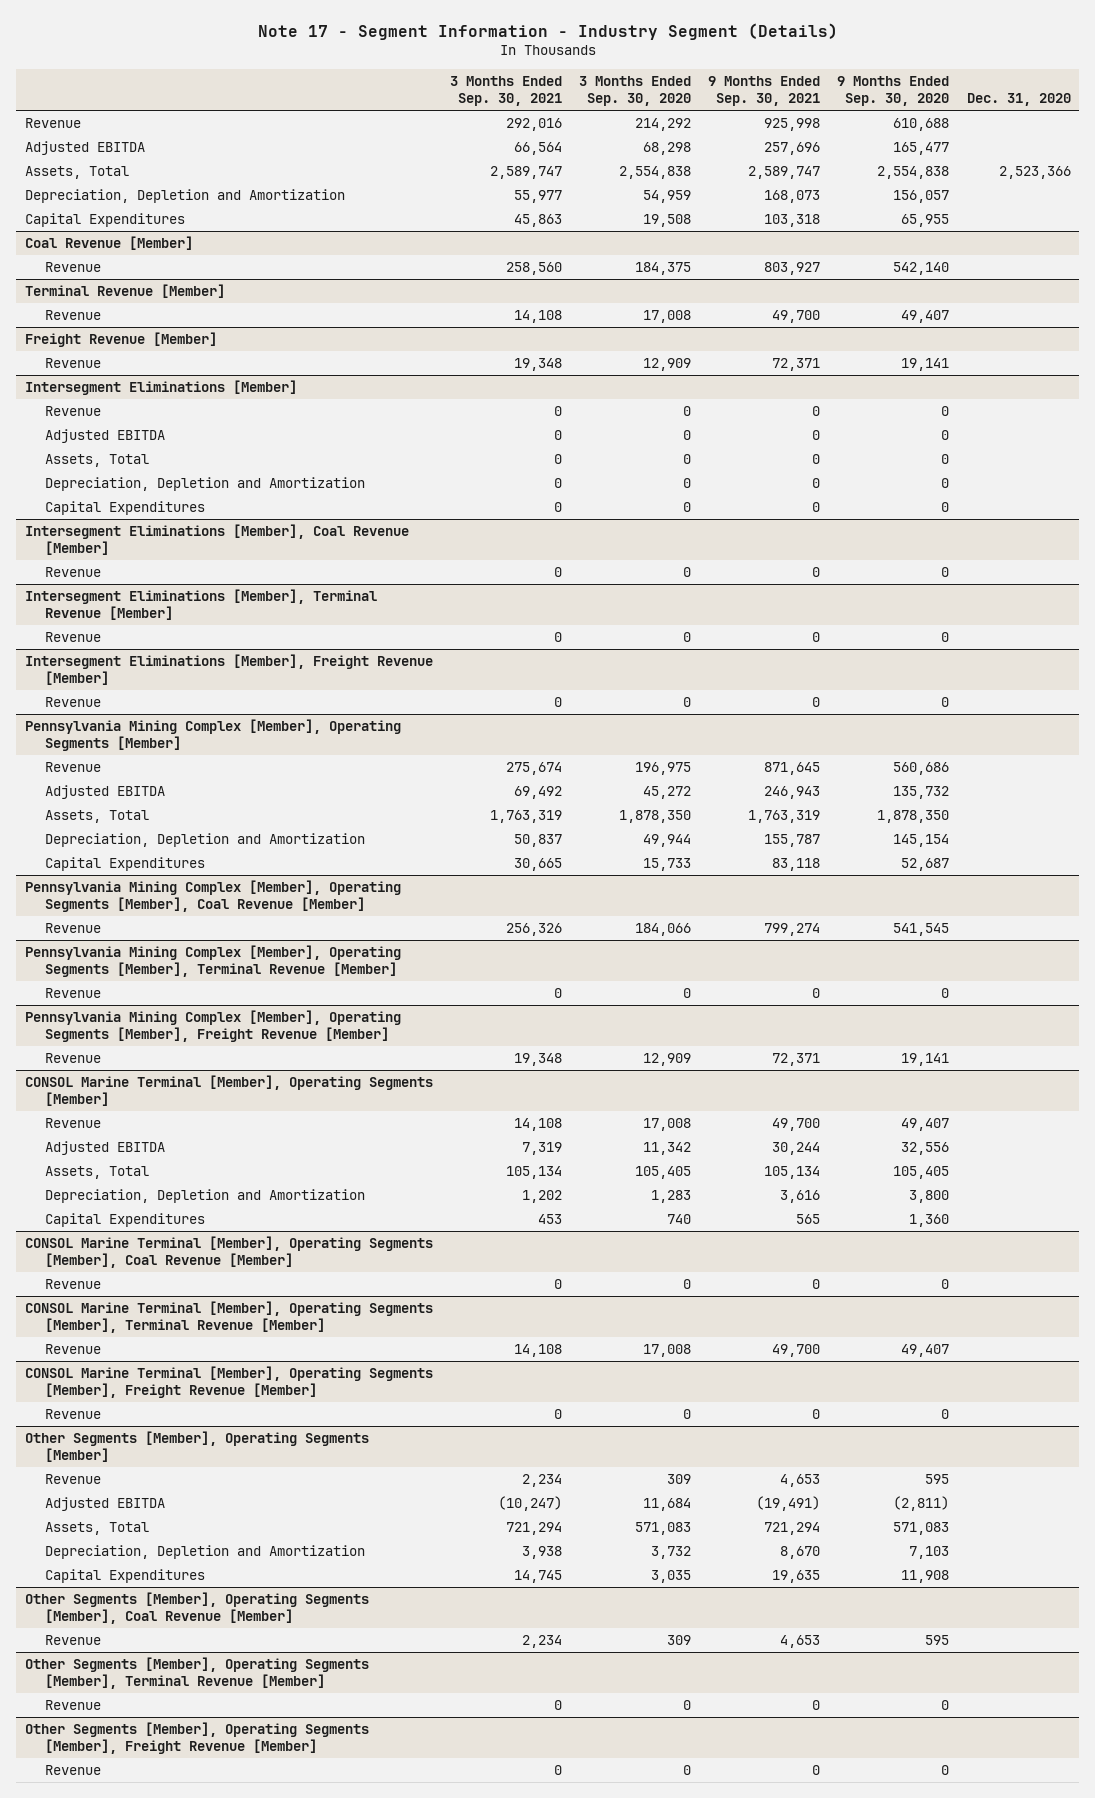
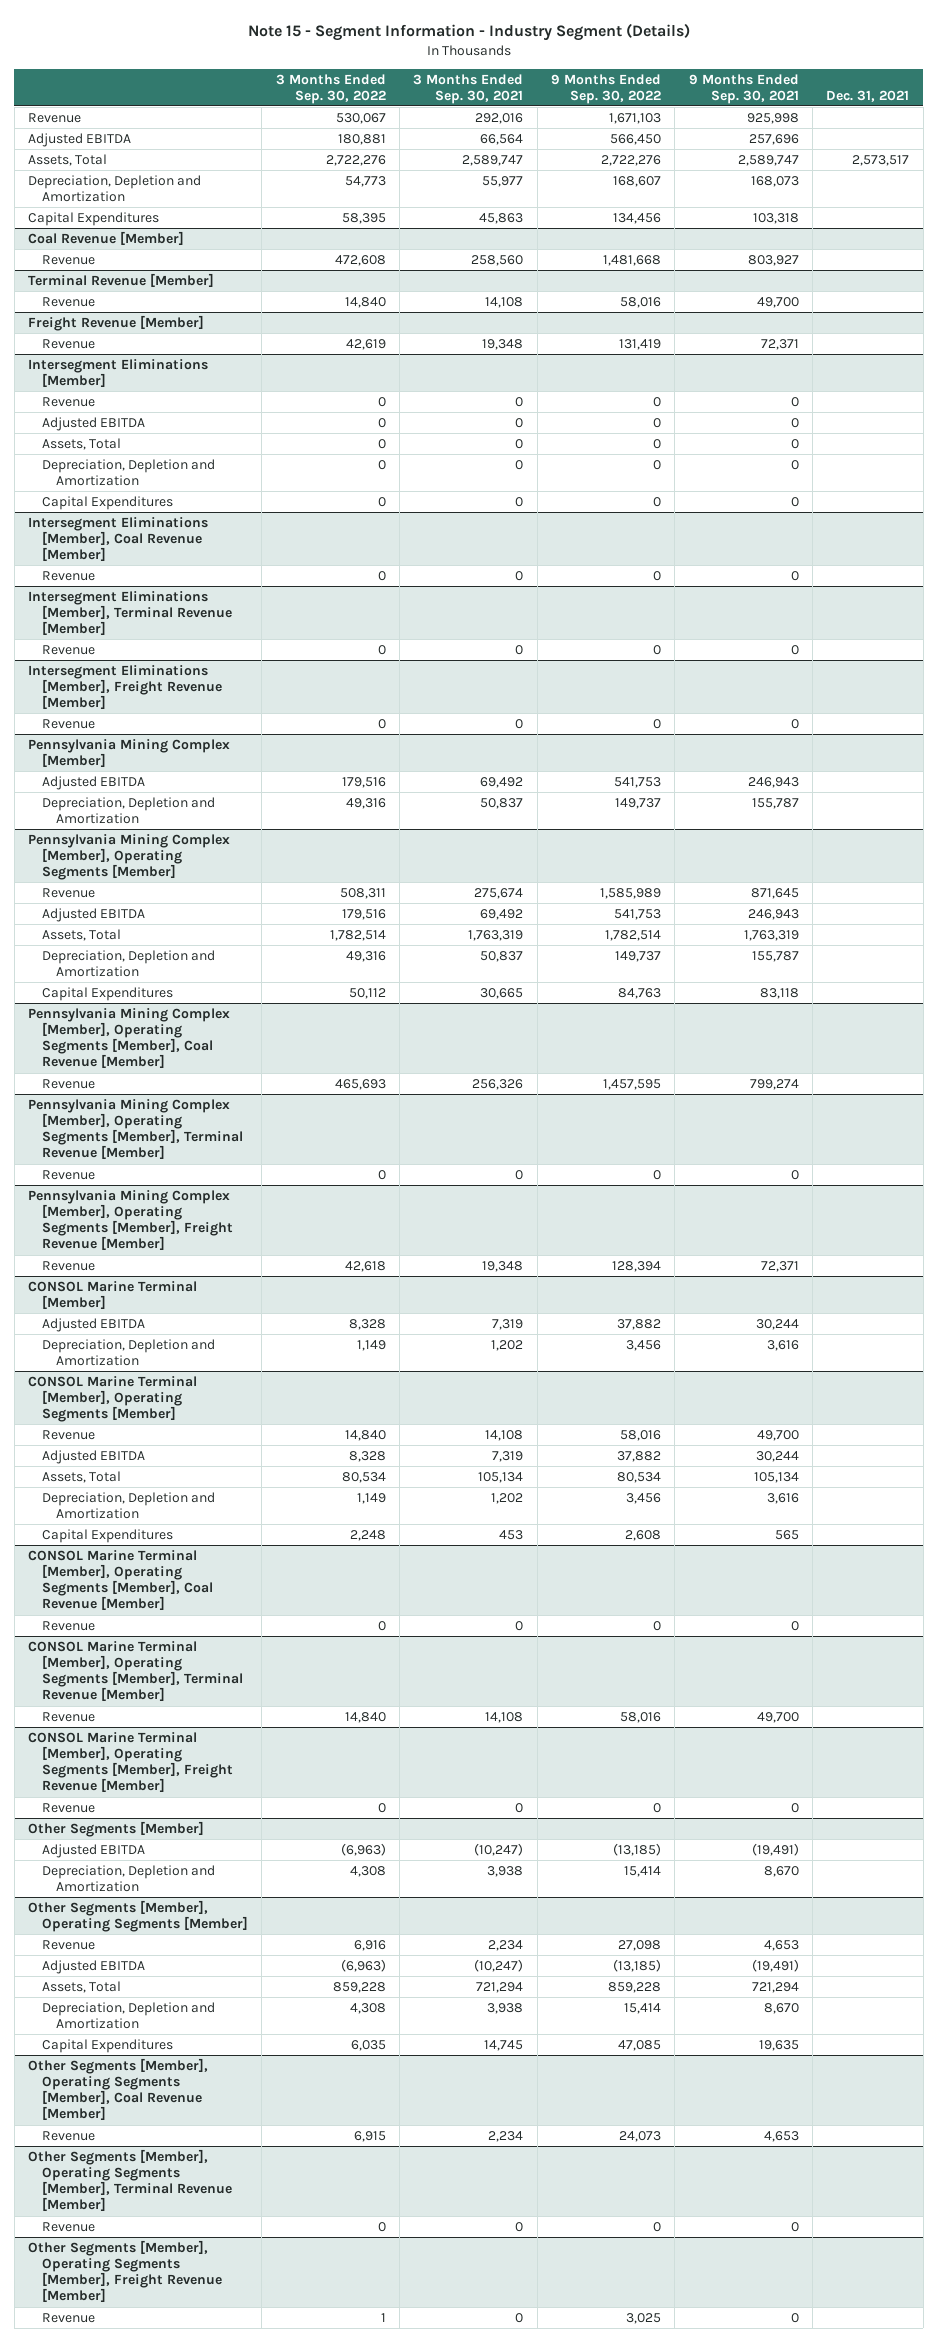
- Note 17 - Segment Information - Industry Segment (Details)
+ Note 15 - Segment Information - Industry Segment (Details)
- | 3 Months Ended Sep. 30, 2021 | 3 Months Ended Sep. 30, 2020 | 9 Months Ended Sep. 30, 2021 | 9 Months Ended Sep. 30, 2020 | Dec. 31, 2020
+ | 3 Months Ended Sep. 30, 2022 | 3 Months Ended Sep. 30, 2021 | 9 Months Ended Sep. 30, 2022 | 9 Months Ended Sep. 30, 2021 | Dec. 31, 2021
+ Pennsylvania Mining Complex [Member]
+ Adjusted EBITDA | 179,516 | 69,492 | 541,753 | 246,943 |
+ Depreciation, Depletion and Amortization | 49,316 | 50,837 | 149,737 | 155,787 |
+ CONSOL Marine Terminal [Member]
+ Adjusted EBITDA | 8,328 | 7,319 | 37,882 | 30,244 |
+ Depreciation, Depletion and Amortization | 1,149 | 1,202 | 3,456 | 3,616 |
+ Other Segments [Member]
+ Adjusted EBITDA | (6,963) | (10,247) | (13,185) | (19,491) |
+ Depreciation, Depletion and Amortization | 4,308 | 3,938 | 15,414 | 8,670 |

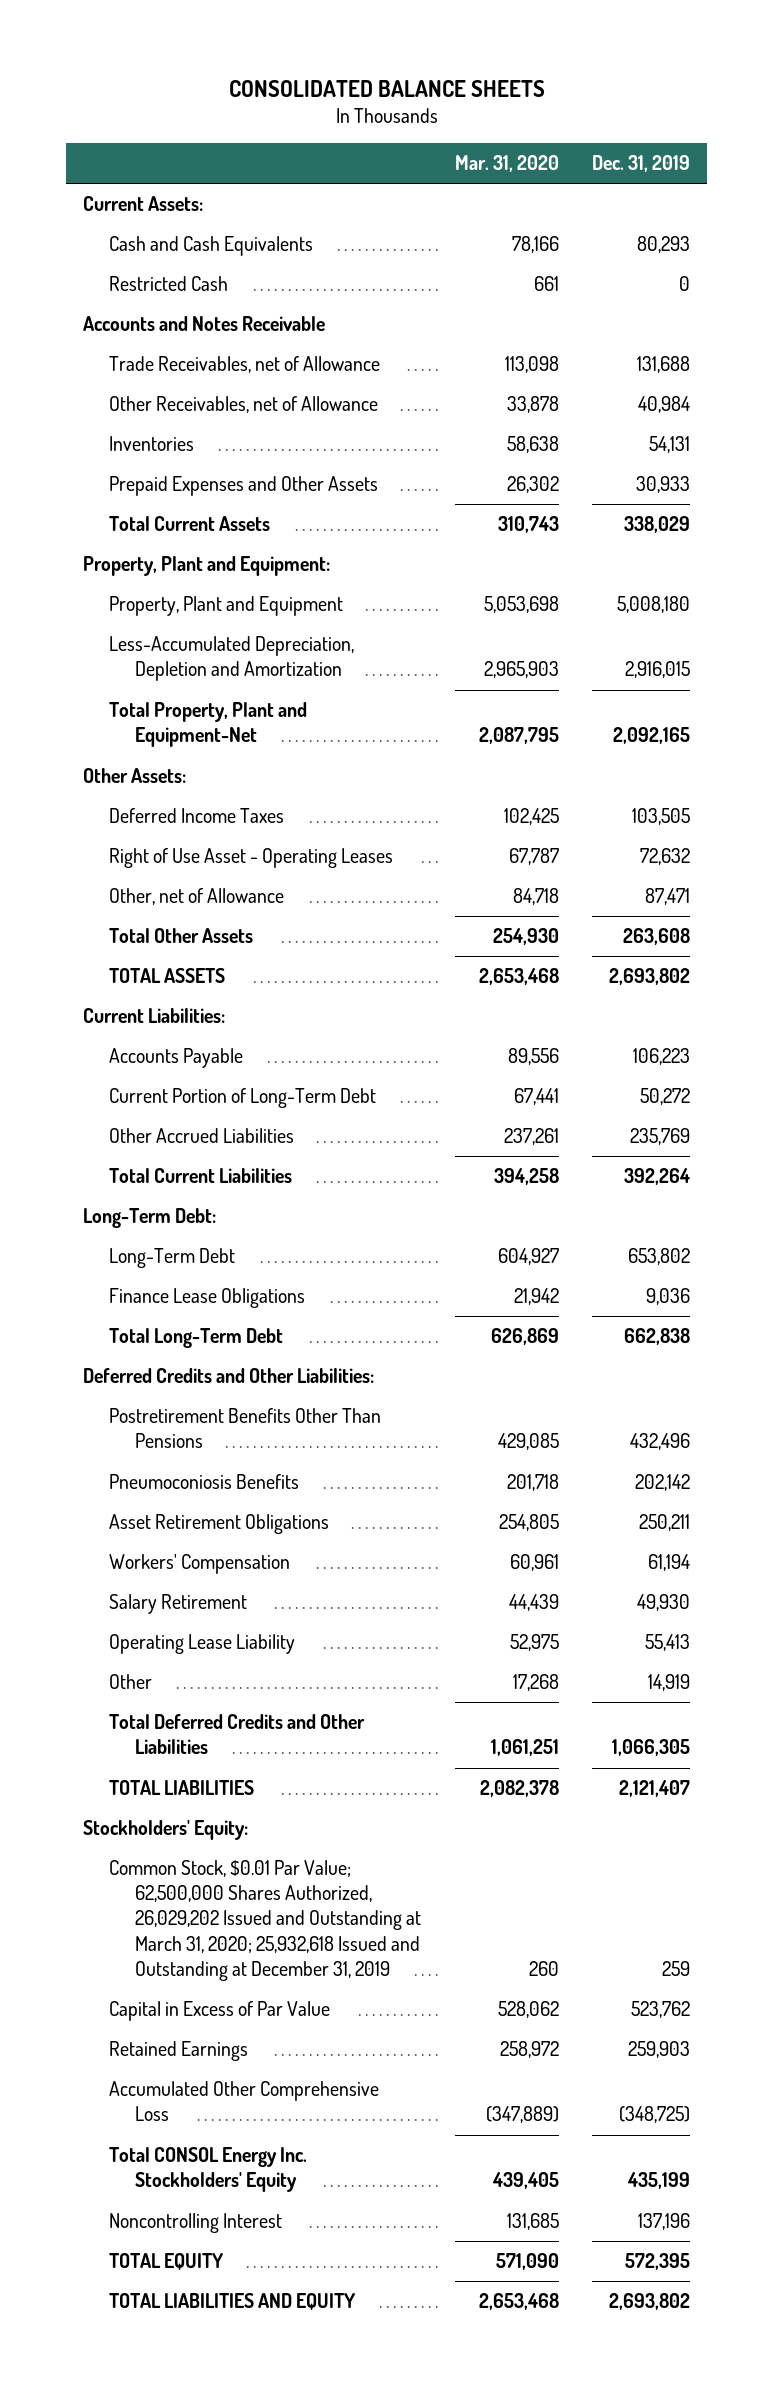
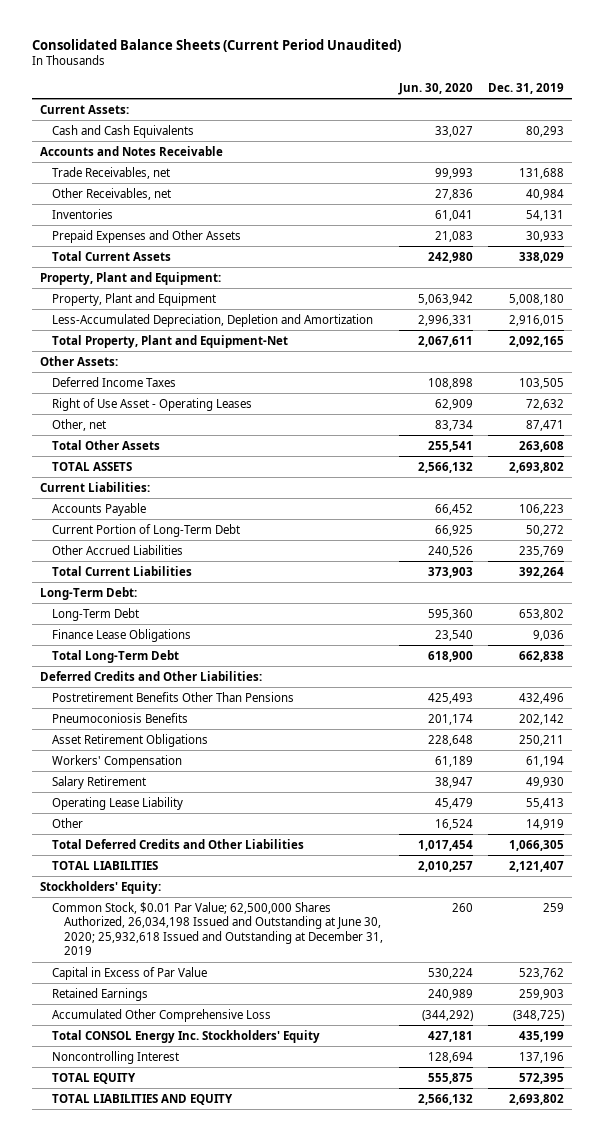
- CONSOLIDATED BALANCE SHEETS
+ Consolidated Balance Sheets (Current Period Unaudited)
- | Mar. 31, 2020 | Dec. 31, 2019
+ | Jun. 30, 2020 | Dec. 31, 2019
- Restricted Cash | 661 | 0
- Trade Receivables, net of Allowance | 113,098 | 131,688
- Other Receivables, net of Allowance | 33,878 | 40,984
+ Trade Receivables, net | 99,993 | 131,688
+ Other Receivables, net | 27,836 | 40,984
- Other, net of Allowance | 84,718 | 87,471
+ Other, net | 83,734 | 87,471
- Common Stock, $0.01 Par Value; 62,500,000 Shares Authorized, 26,029,202 Issued and Outstanding at March 31, 2020; 25,932,618 Issued and Outstanding at December 31, 2019 | 260 | 259
+ Common Stock, $0.01 Par Value; 62,500,000 Shares Authorized, 26,034,198 Issued and Outstanding at June 30, 2020; 25,932,618 Issued and Outstanding at December 31, 2019 | 260 | 259

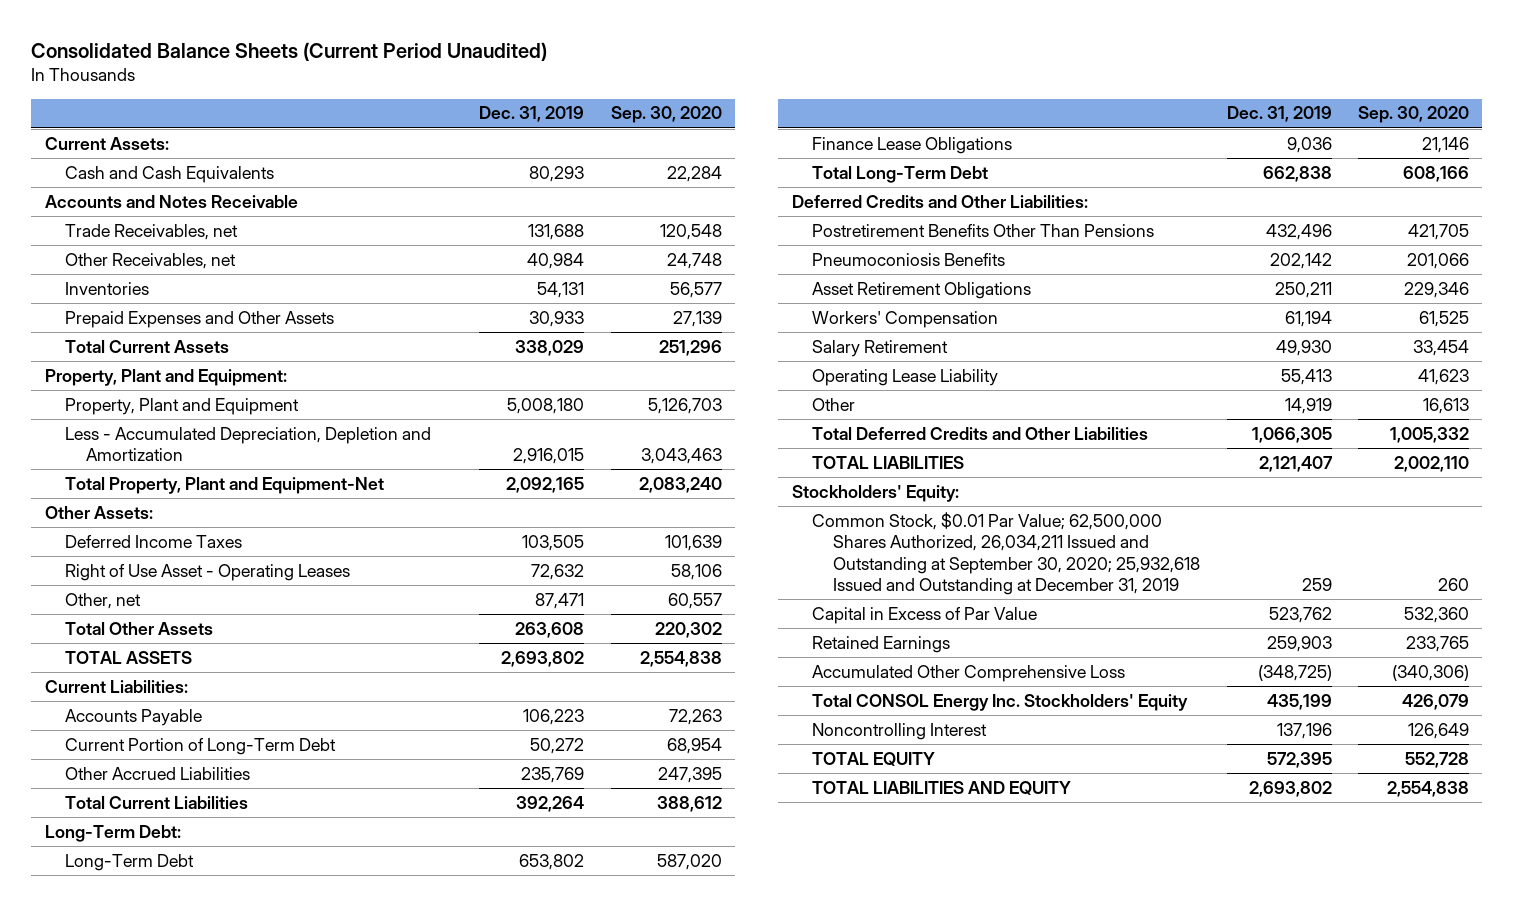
- | Jun. 30, 2020 | Dec. 31, 2019
+ | Dec. 31, 2019 | Sep. 30, 2020
- Less-Accumulated Depreciation, Depletion and Amortization | 2,996,331 | 2,916,015
+ Less - Accumulated Depreciation, Depletion and Amortization | 2,916,015 | 3,043,463
- Common Stock, $0.01 Par Value; 62,500,000 Shares Authorized, 26,034,198 Issued and Outstanding at June 30, 2020; 25,932,618 Issued and Outstanding at December 31, 2019 | 260 | 259
+ Common Stock, $0.01 Par Value; 62,500,000 Shares Authorized, 26,034,211 Issued and Outstanding at September 30, 2020; 25,932,618 Issued and Outstanding at December 31, 2019 | 259 | 260

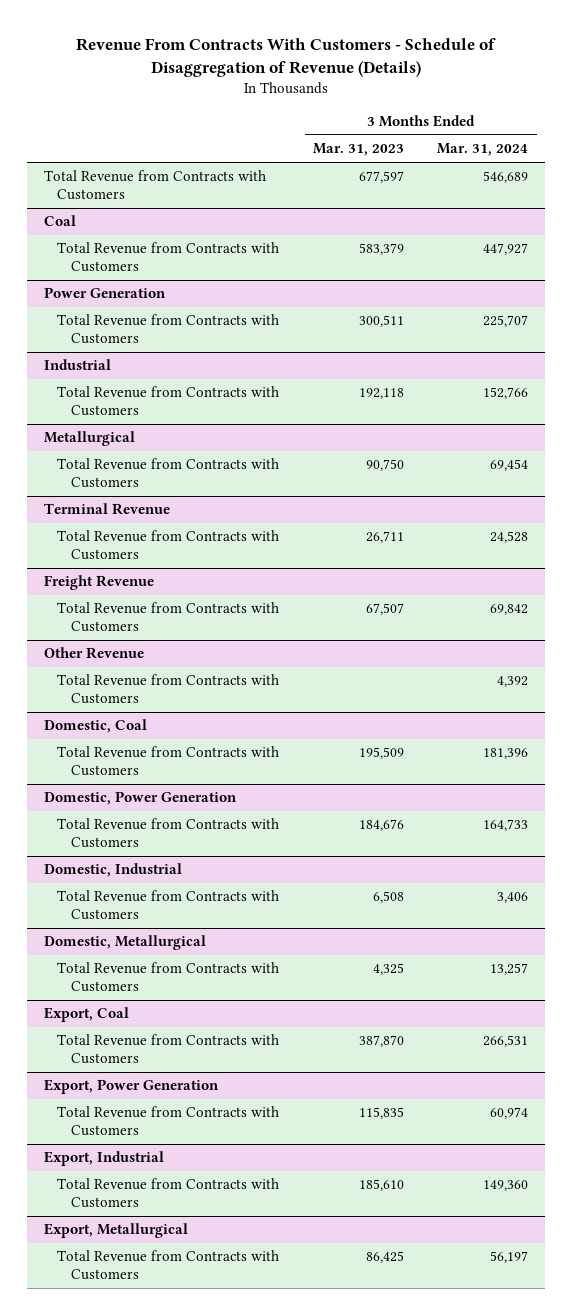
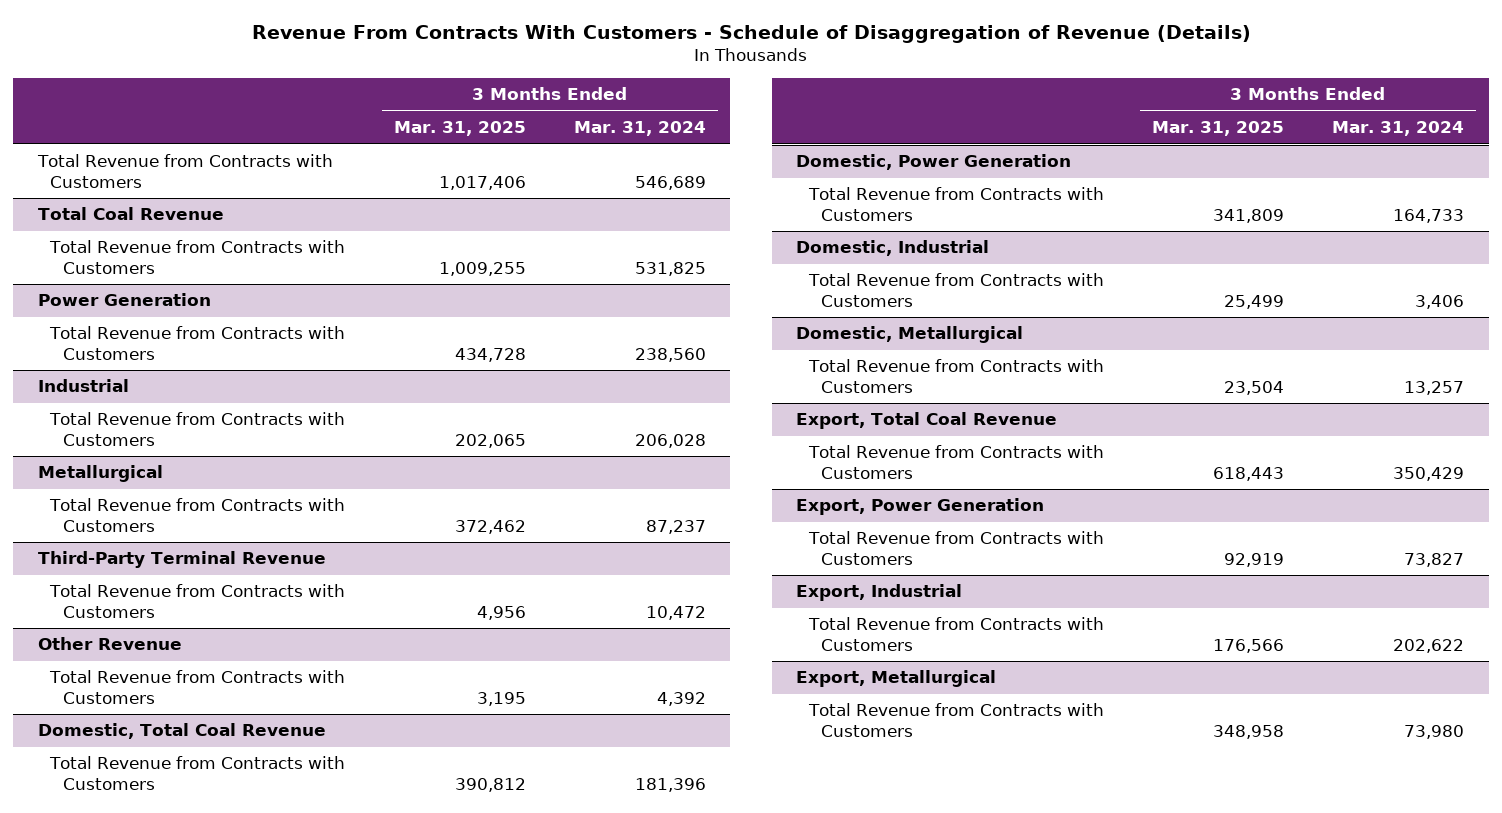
- | 3 Months Ended Mar. 31, 2023 | 3 Months Ended Mar. 31, 2024
+ | 3 Months Ended Mar. 31, 2025 | 3 Months Ended Mar. 31, 2024
- Coal
- Total Revenue from Contracts with Customers | 583,379 | 447,927
+ Total Coal Revenue
+ Total Revenue from Contracts with Customers | 1,009,255 | 531,825
@ Power Generation
- Total Revenue from Contracts with Customers | 300,511 | 225,707
+ Total Revenue from Contracts with Customers | 434,728 | 238,560
@ Industrial
- Total Revenue from Contracts with Customers | 192,118 | 152,766
+ Total Revenue from Contracts with Customers | 202,065 | 206,028
@ Metallurgical
- Total Revenue from Contracts with Customers | 90,750 | 69,454
- Terminal Revenue
- Total Revenue from Contracts with Customers | 26,711 | 24,528
- Freight Revenue
- Total Revenue from Contracts with Customers | 67,507 | 69,842
@ Metallurgical
+ Total Revenue from Contracts with Customers | 372,462 | 87,237
+ Third-Party Terminal Revenue
+ Total Revenue from Contracts with Customers | 4,956 | 10,472
- Domestic, Coal
+ Domestic, Total Coal Revenue
- Export, Coal
- Total Revenue from Contracts with Customers | 387,870 | 266,531
+ Export, Total Coal Revenue
+ Total Revenue from Contracts with Customers | 618,443 | 350,429
@ Export, Power Generation
- Total Revenue from Contracts with Customers | 115,835 | 60,974
+ Total Revenue from Contracts with Customers | 92,919 | 73,827
@ Export, Industrial
- Total Revenue from Contracts with Customers | 185,610 | 149,360
+ Total Revenue from Contracts with Customers | 176,566 | 202,622
@ Export, Metallurgical
- Total Revenue from Contracts with Customers | 86,425 | 56,197
+ Total Revenue from Contracts with Customers | 348,958 | 73,980

